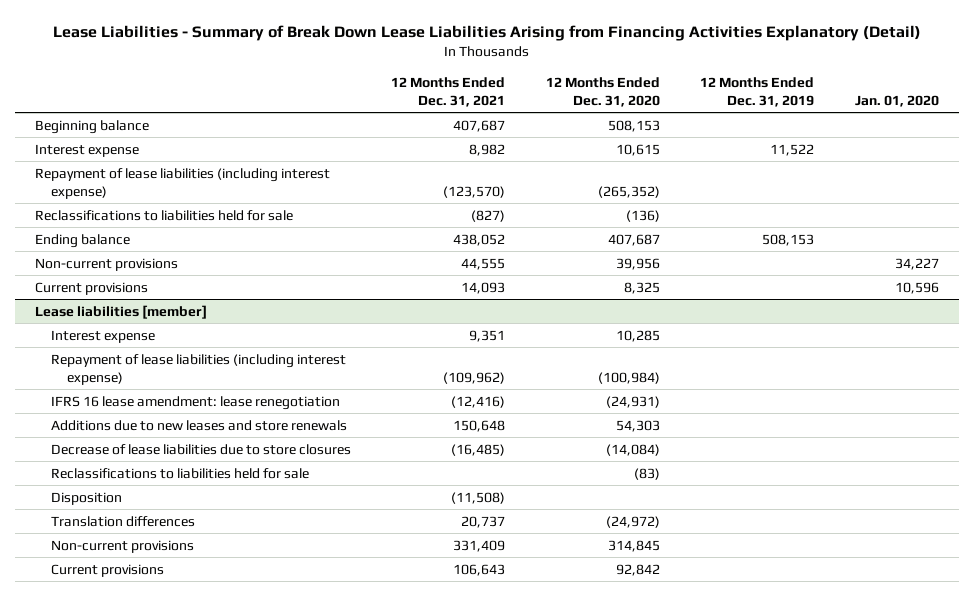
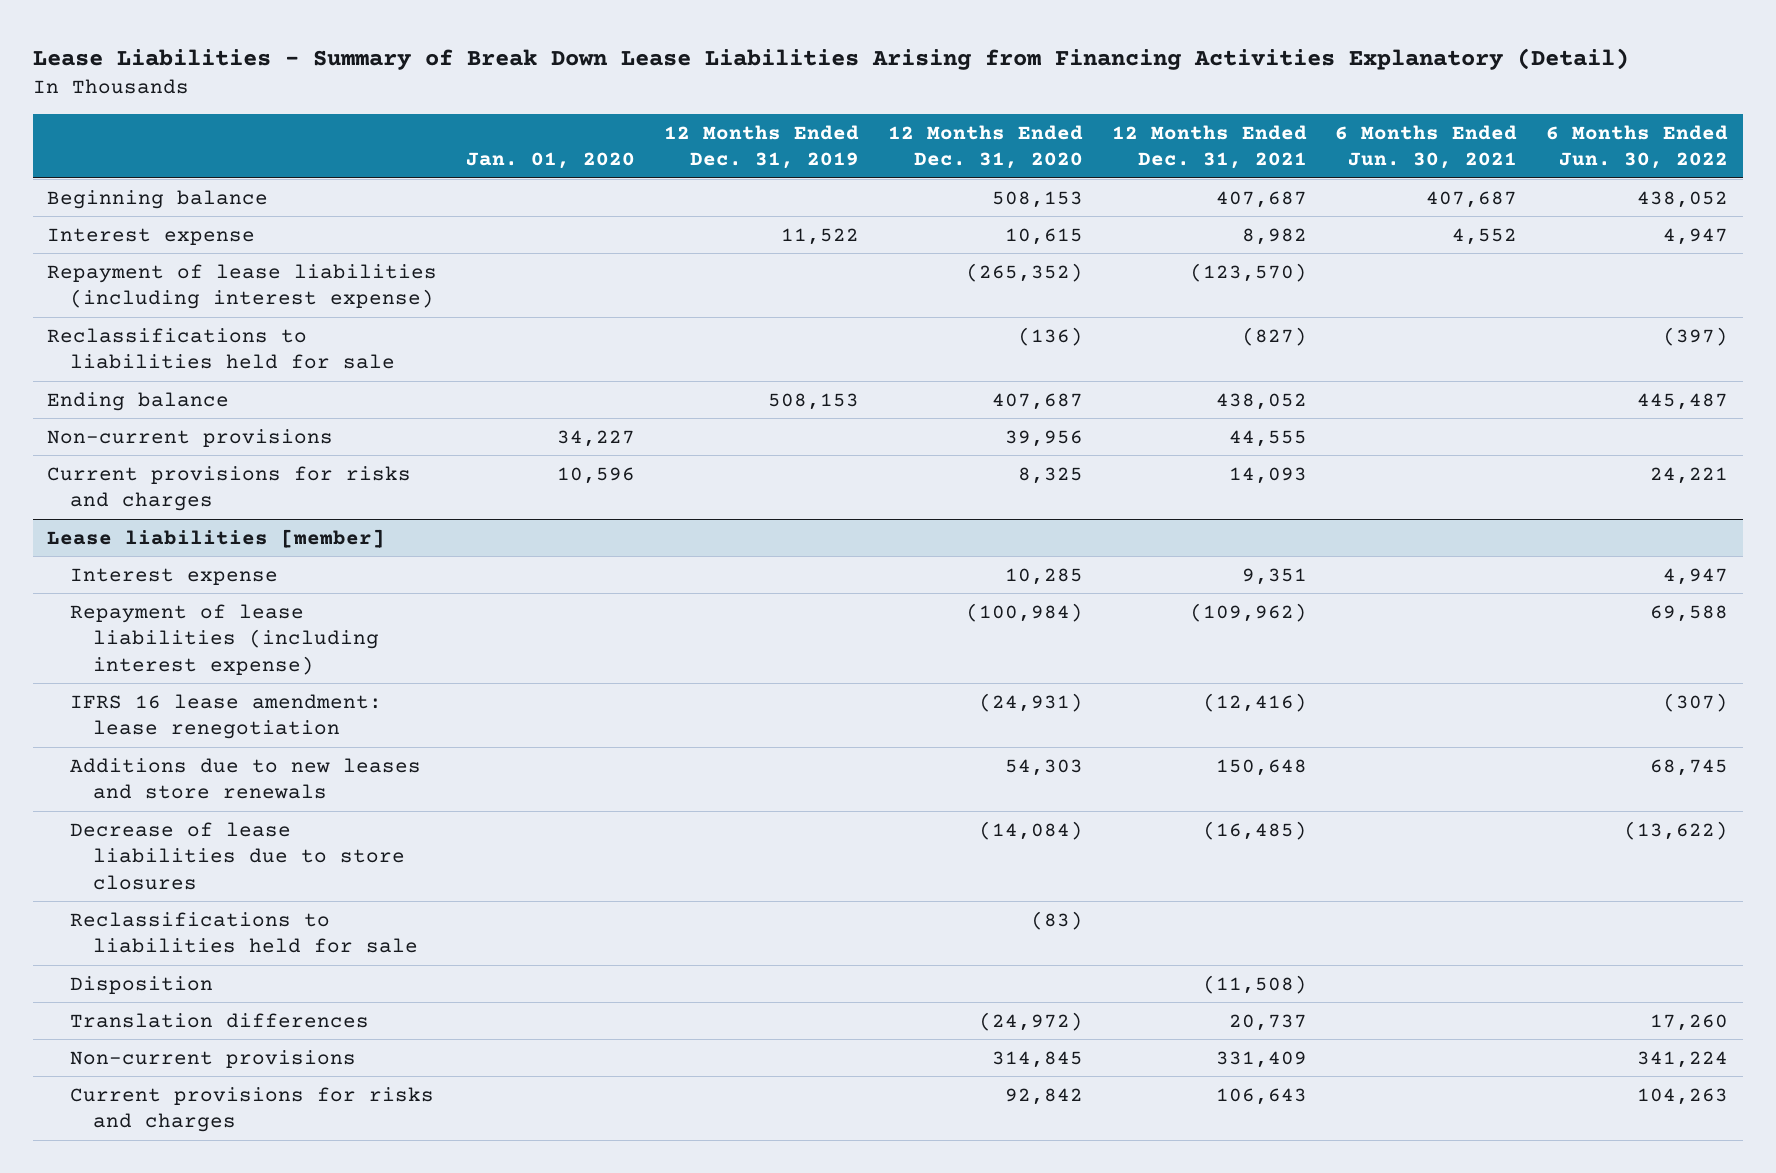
- | 12 Months Ended Dec. 31, 2021 | 12 Months Ended Dec. 31, 2020 | 12 Months Ended Dec. 31, 2019 | Jan. 01, 2020
+ | Jan. 01, 2020 | 12 Months Ended Dec. 31, 2019 | 12 Months Ended Dec. 31, 2020 | 12 Months Ended Dec. 31, 2021 | 6 Months Ended Jun. 30, 2021 | 6 Months Ended Jun. 30, 2022
- Current provisions | 14,093 | 8,325 | | 10,596
+ Current provisions for risks and charges | 10,596 | | 8,325 | 14,093 | | 24,221
@ Lease liabilities [member]
- Current provisions | 106,643 | 92,842 | |
+ Current provisions for risks and charges | | | 92,842 | 106,643 | | 104,263

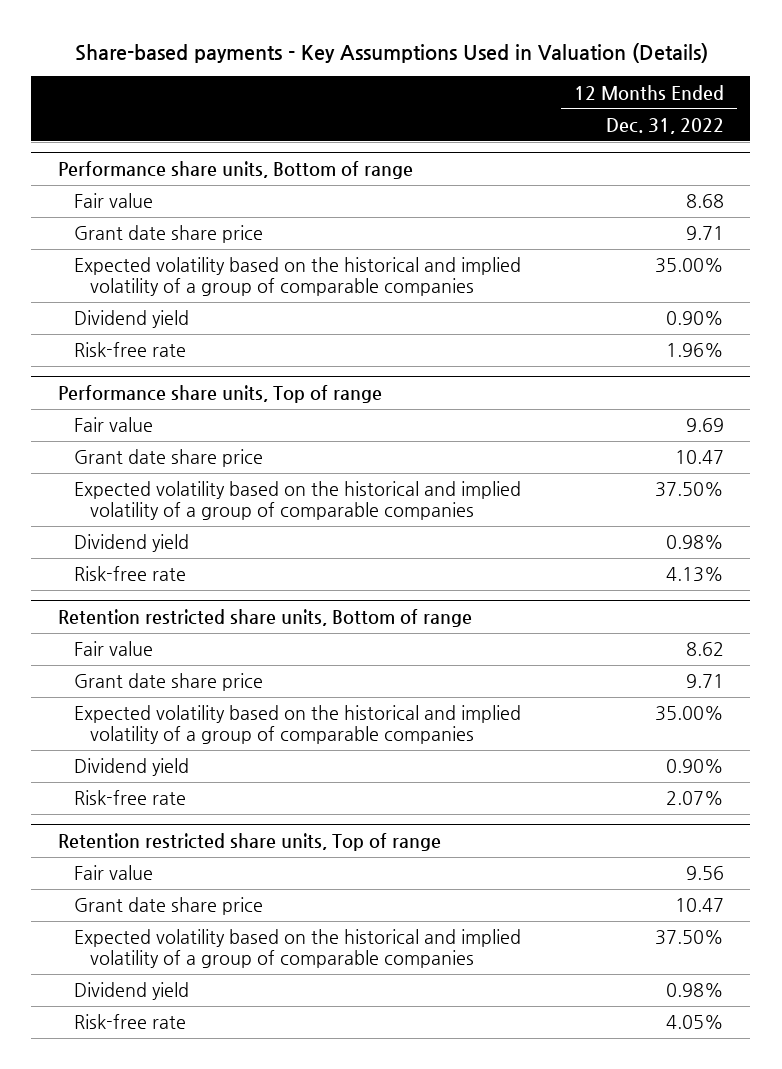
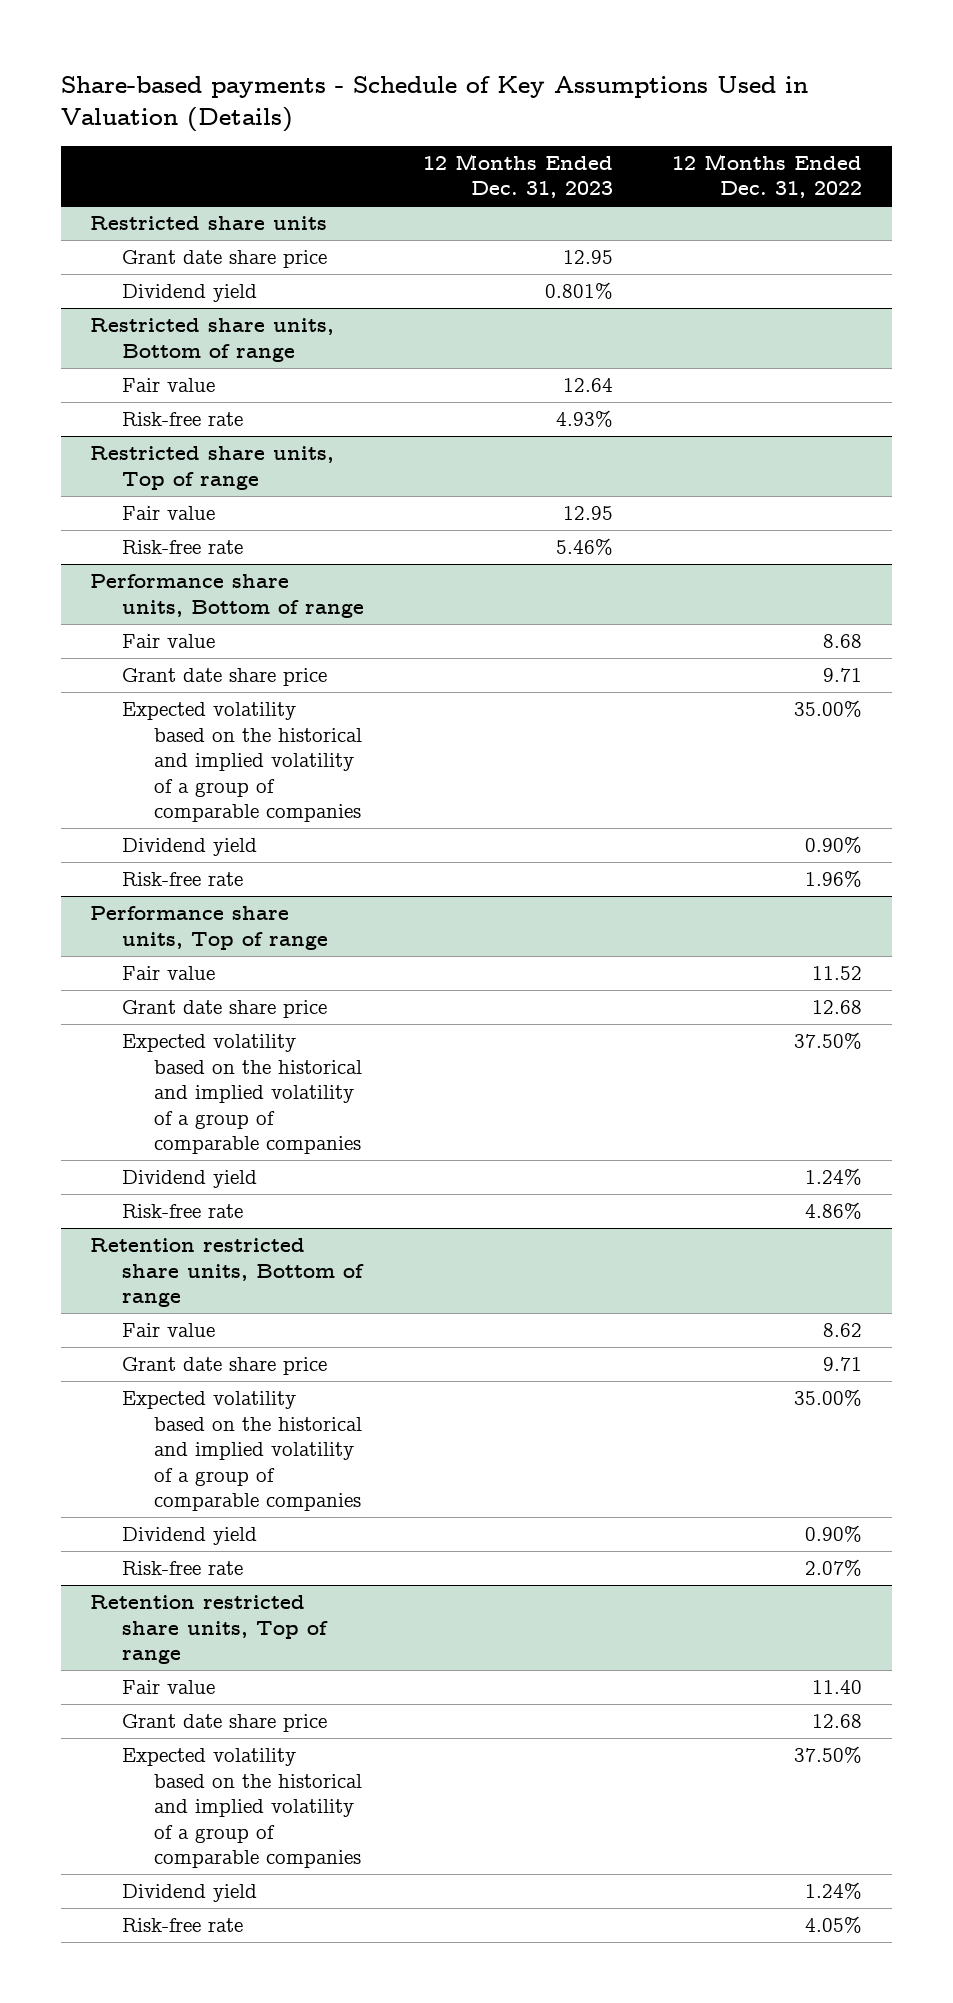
- Share-based payments - Key Assumptions Used in Valuation (Details)
+ Share-based payments - Schedule of Key Assumptions Used in Valuation (Details)
- | 12 Months Ended Dec. 31, 2022
+ | 12 Months Ended Dec. 31, 2023 | 12 Months Ended Dec. 31, 2022
+ Restricted share units
+ Grant date share price | 12.95 |
+ Dividend yield | 0.801% |
+ Restricted share units, Bottom of range
+ Fair value | 12.64 |
+ Risk-free rate | 4.93% |
+ Restricted share units, Top of range
+ Fair value | 12.95 |
+ Risk-free rate | 5.46% |
@ Performance share units, Top of range
- Fair value | 9.69
- Grant date share price | 10.47
+ Fair value | | 11.52
+ Grant date share price | | 12.68
- Dividend yield | 0.98%
- Risk-free rate | 4.13%
+ Dividend yield | | 1.24%
+ Risk-free rate | | 4.86%
@ Retention restricted share units, Top of range
- Fair value | 9.56
- Grant date share price | 10.47
+ Fair value | | 11.40
+ Grant date share price | | 12.68
- Dividend yield | 0.98%
+ Dividend yield | | 1.24%

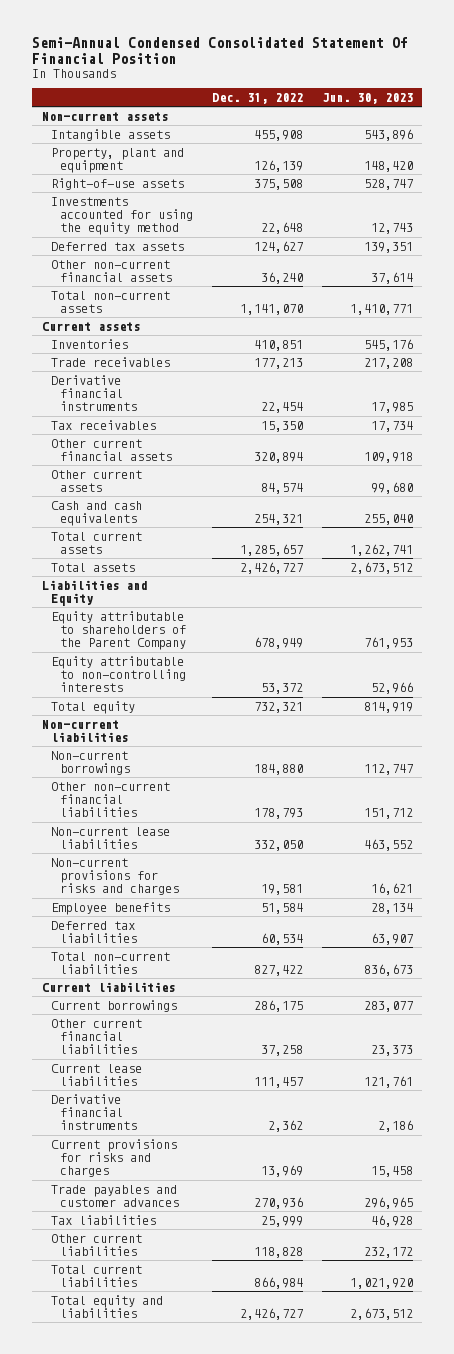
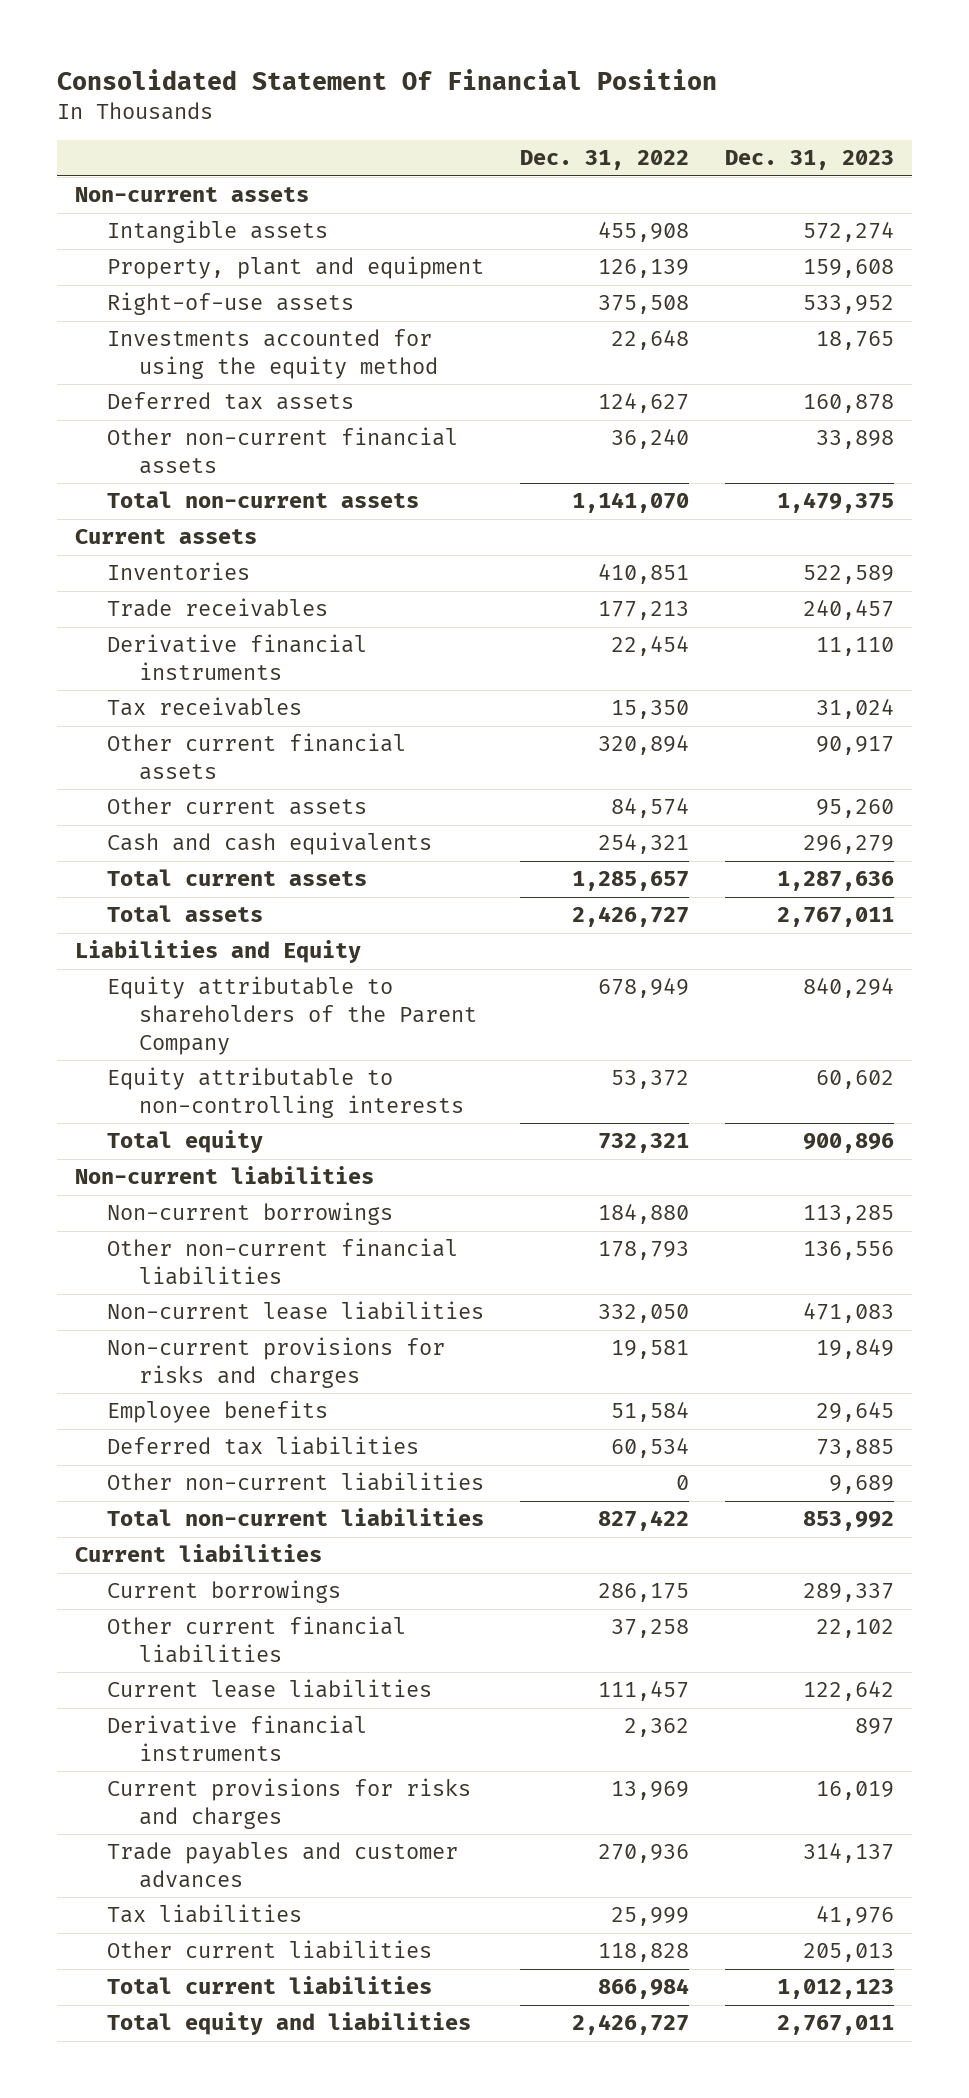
- Semi-Annual Condensed Consolidated Statement Of Financial Position
+ Consolidated Statement Of Financial Position
- | Dec. 31, 2022 | Jun. 30, 2023
+ | Dec. 31, 2022 | Dec. 31, 2023
+ Other non-current liabilities | 0 | 9,689

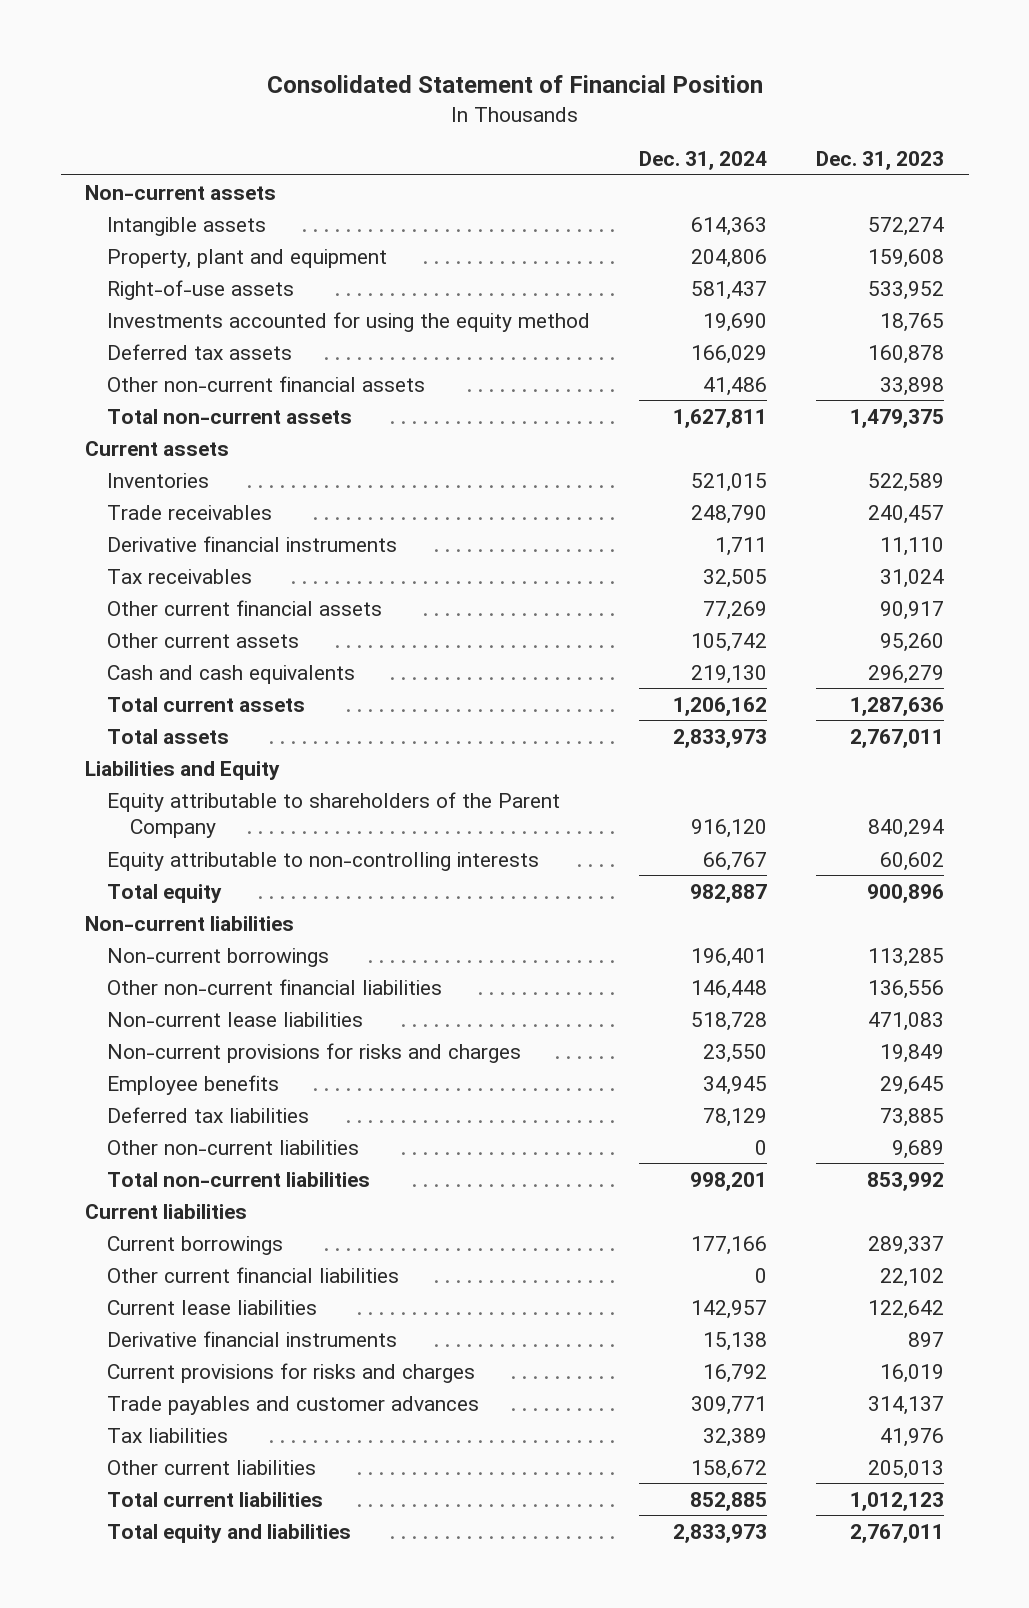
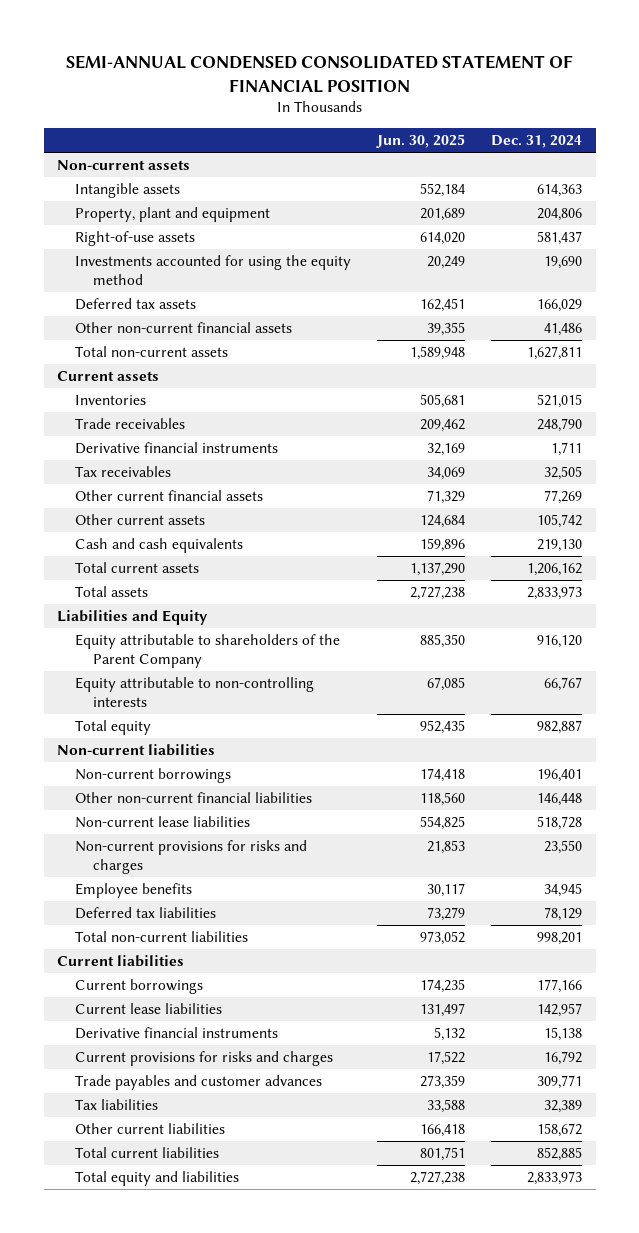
- Consolidated Statement of Financial Position
+ SEMI-ANNUAL CONDENSED CONSOLIDATED STATEMENT OF FINANCIAL POSITION
- | Dec. 31, 2024 | Dec. 31, 2023
+ | Jun. 30, 2025 | Dec. 31, 2024
- Other non-current liabilities | 0 | 9,689
- Other current financial liabilities | 0 | 22,102

